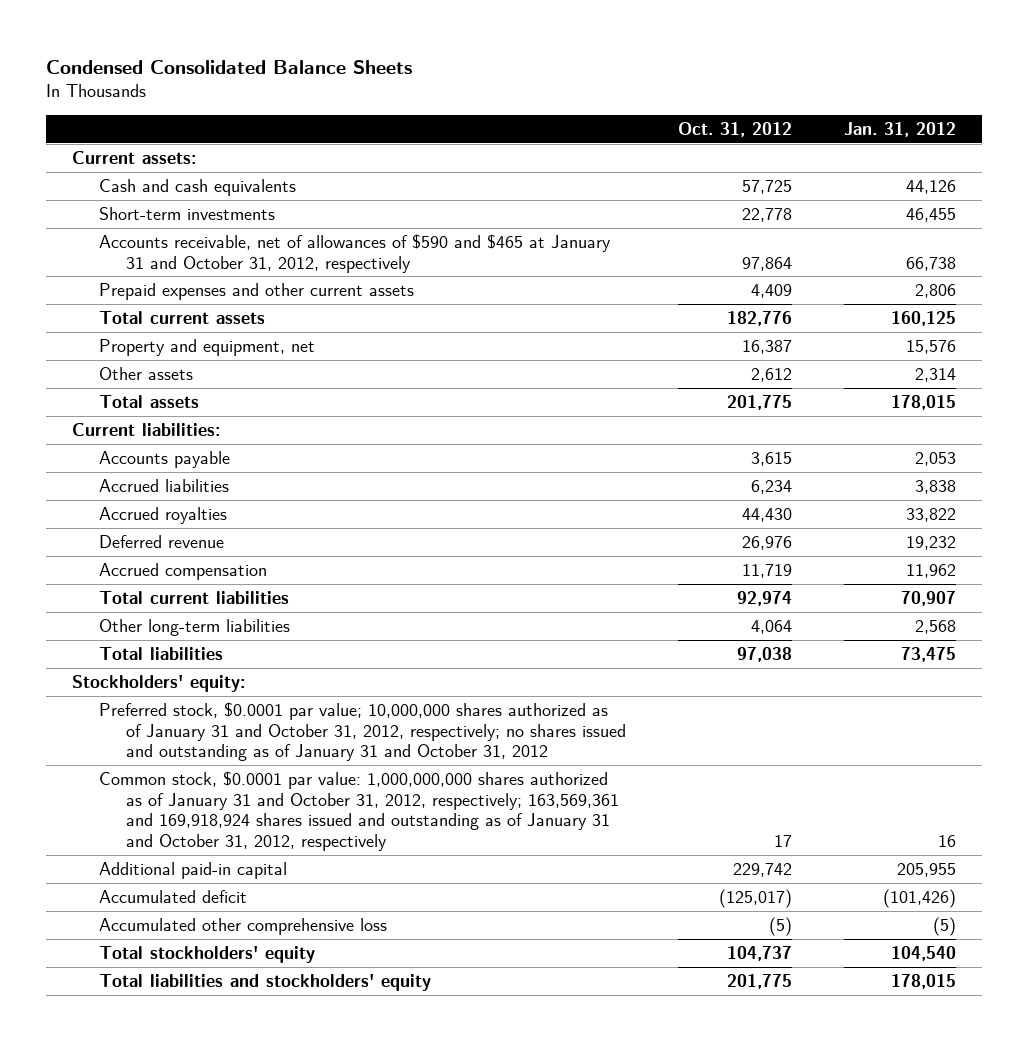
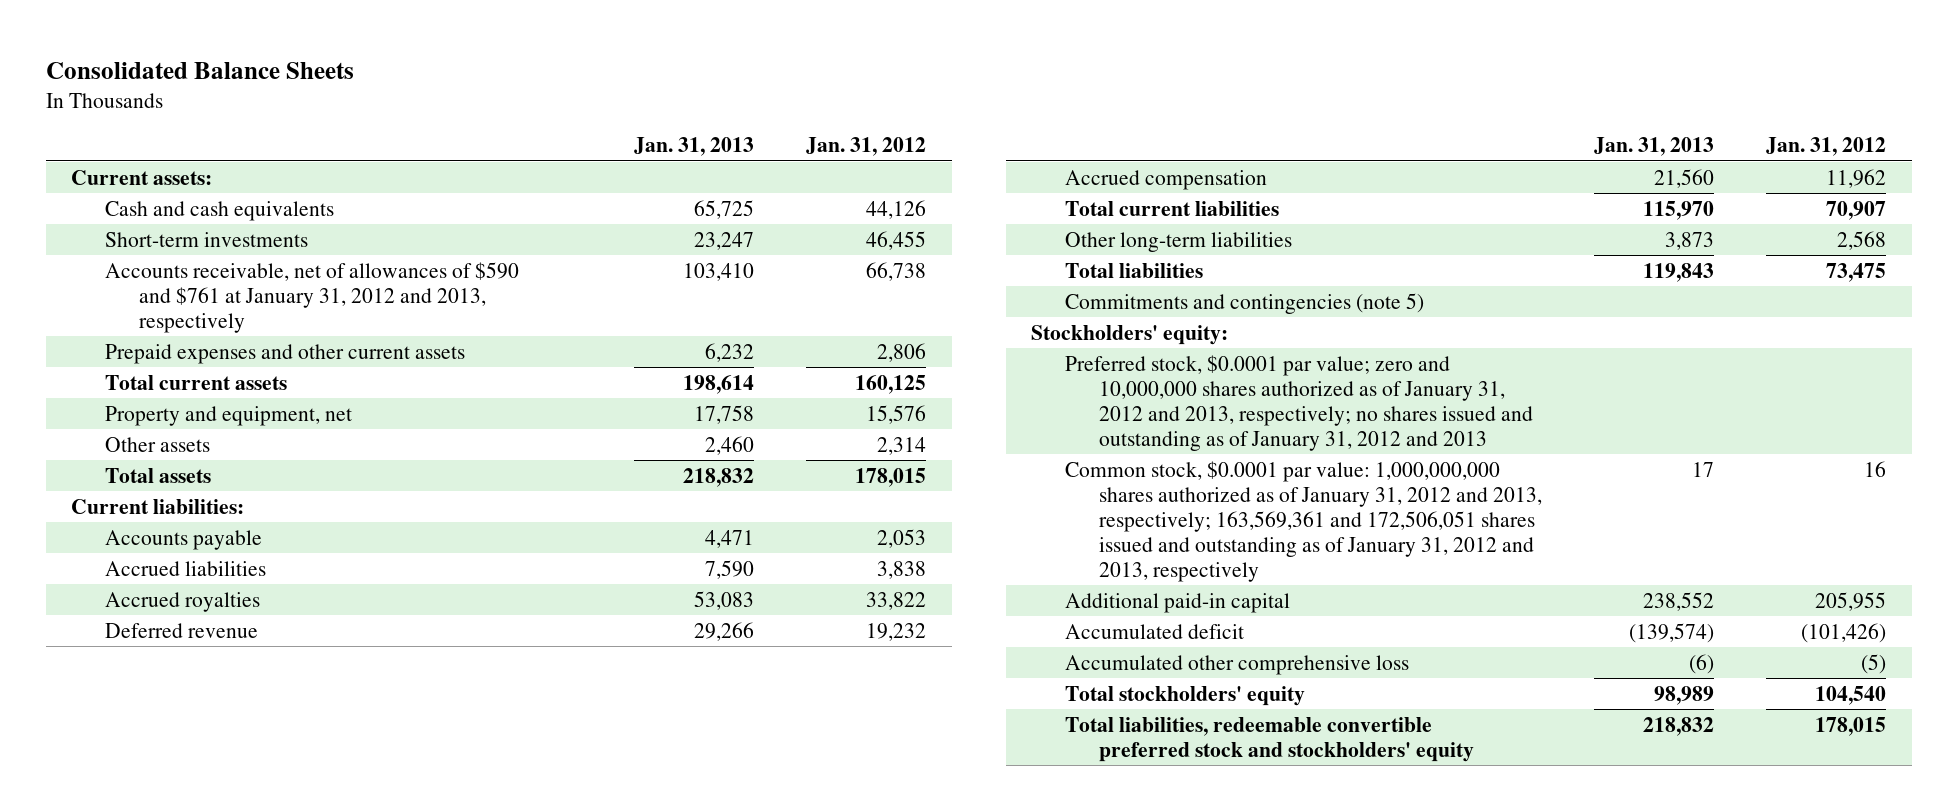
- Condensed Consolidated Balance Sheets
+ Consolidated Balance Sheets
- | Oct. 31, 2012 | Jan. 31, 2012
+ | Jan. 31, 2013 | Jan. 31, 2012
- Accounts receivable, net of allowances of $590 and $465 at January 31 and October 31, 2012, respectively | 97,864 | 66,738
+ Accounts receivable, net of allowances of $590 and $761 at January 31, 2012 and 2013, respectively | 103,410 | 66,738
+ Commitments and contingencies (note 5)
- Preferred stock, $0.0001 par value; 10,000,000 shares authorized as of January 31 and October 31, 2012, respectively; no shares issued and outstanding as of January 31 and October 31, 2012
- Common stock, $0.0001 par value: 1,000,000,000 shares authorized as of January 31 and October 31, 2012, respectively; 163,569,361 and 169,918,924 shares issued and outstanding as of January 31 and October 31, 2012, respectively | 17 | 16
+ Preferred stock, $0.0001 par value; zero and 10,000,000 shares authorized as of January 31, 2012 and 2013, respectively; no shares issued and outstanding as of January 31, 2012 and 2013
+ Common stock, $0.0001 par value: 1,000,000,000 shares authorized as of January 31, 2012 and 2013, respectively; 163,569,361 and 172,506,051 shares issued and outstanding as of January 31, 2012 and 2013, respectively | 17 | 16
- Total liabilities and stockholders' equity | 201,775 | 178,015
+ Total liabilities, redeemable convertible preferred stock and stockholders' equity | 218,832 | 178,015

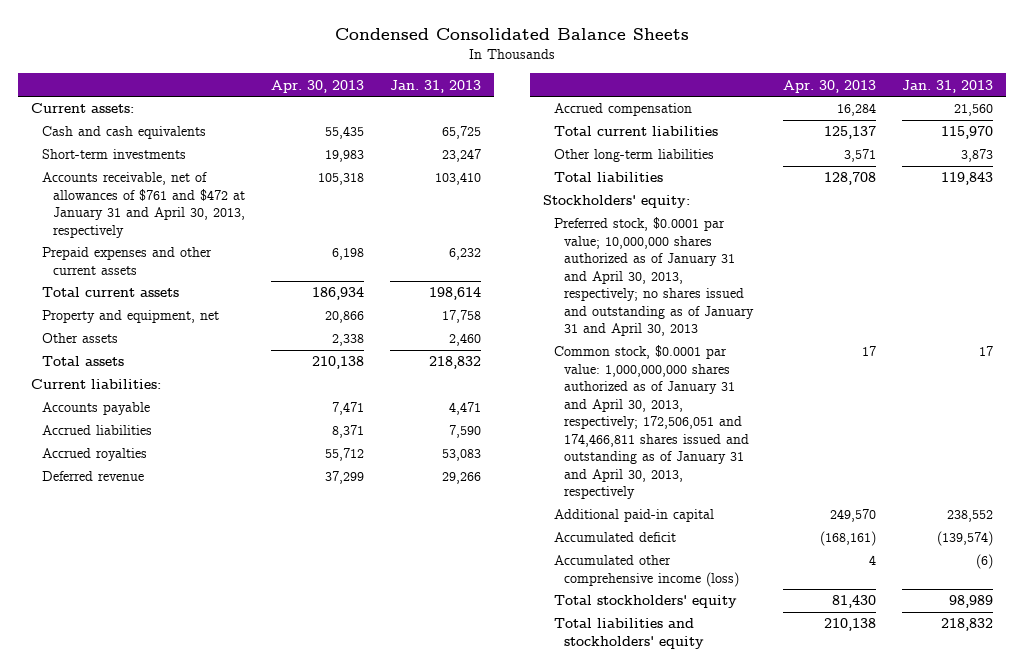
- Consolidated Balance Sheets
+ Condensed Consolidated Balance Sheets
- | Jan. 31, 2013 | Jan. 31, 2012
+ | Apr. 30, 2013 | Jan. 31, 2013
- Accounts receivable, net of allowances of $590 and $761 at January 31, 2012 and 2013, respectively | 103,410 | 66,738
+ Accounts receivable, net of allowances of $761 and $472 at January 31 and April 30, 2013, respectively | 105,318 | 103,410
- Commitments and contingencies (note 5)
- Preferred stock, $0.0001 par value; zero and 10,000,000 shares authorized as of January 31, 2012 and 2013, respectively; no shares issued and outstanding as of January 31, 2012 and 2013
- Common stock, $0.0001 par value: 1,000,000,000 shares authorized as of January 31, 2012 and 2013, respectively; 163,569,361 and 172,506,051 shares issued and outstanding as of January 31, 2012 and 2013, respectively | 17 | 16
+ Preferred stock, $0.0001 par value; 10,000,000 shares authorized as of January 31 and April 30, 2013, respectively; no shares issued and outstanding as of January 31 and April 30, 2013
+ Common stock, $0.0001 par value: 1,000,000,000 shares authorized as of January 31 and April 30, 2013, respectively; 172,506,051 and 174,466,811 shares issued and outstanding as of January 31 and April 30, 2013, respectively | 17 | 17
- Accumulated other comprehensive loss | (6) | (5)
+ Accumulated other comprehensive income (loss) | 4 | (6)
- Total liabilities, redeemable convertible preferred stock and stockholders' equity | 218,832 | 178,015
+ Total liabilities and stockholders' equity | 210,138 | 218,832

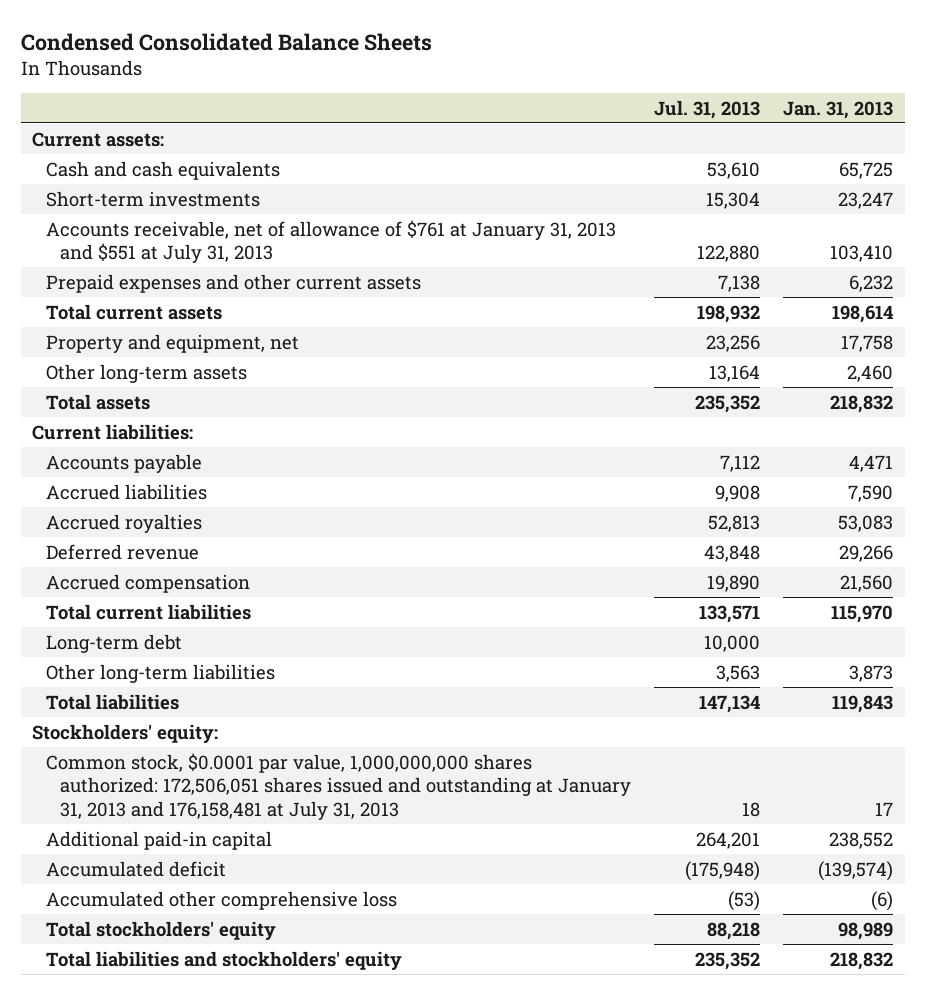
- | Apr. 30, 2013 | Jan. 31, 2013
+ | Jul. 31, 2013 | Jan. 31, 2013
- Accounts receivable, net of allowances of $761 and $472 at January 31 and April 30, 2013, respectively | 105,318 | 103,410
+ Accounts receivable, net of allowance of $761 at January 31, 2013 and $551 at July 31, 2013 | 122,880 | 103,410
- Other assets | 2,338 | 2,460
+ Other long-term assets | 13,164 | 2,460
+ Long-term debt | 10,000 |
- Preferred stock, $0.0001 par value; 10,000,000 shares authorized as of January 31 and April 30, 2013, respectively; no shares issued and outstanding as of January 31 and April 30, 2013
- Common stock, $0.0001 par value: 1,000,000,000 shares authorized as of January 31 and April 30, 2013, respectively; 172,506,051 and 174,466,811 shares issued and outstanding as of January 31 and April 30, 2013, respectively | 17 | 17
+ Common stock, $0.0001 par value, 1,000,000,000 shares authorized: 172,506,051 shares issued and outstanding at January 31, 2013 and 176,158,481 at July 31, 2013 | 18 | 17
- Accumulated other comprehensive income (loss) | 4 | (6)
+ Accumulated other comprehensive loss | (53) | (6)

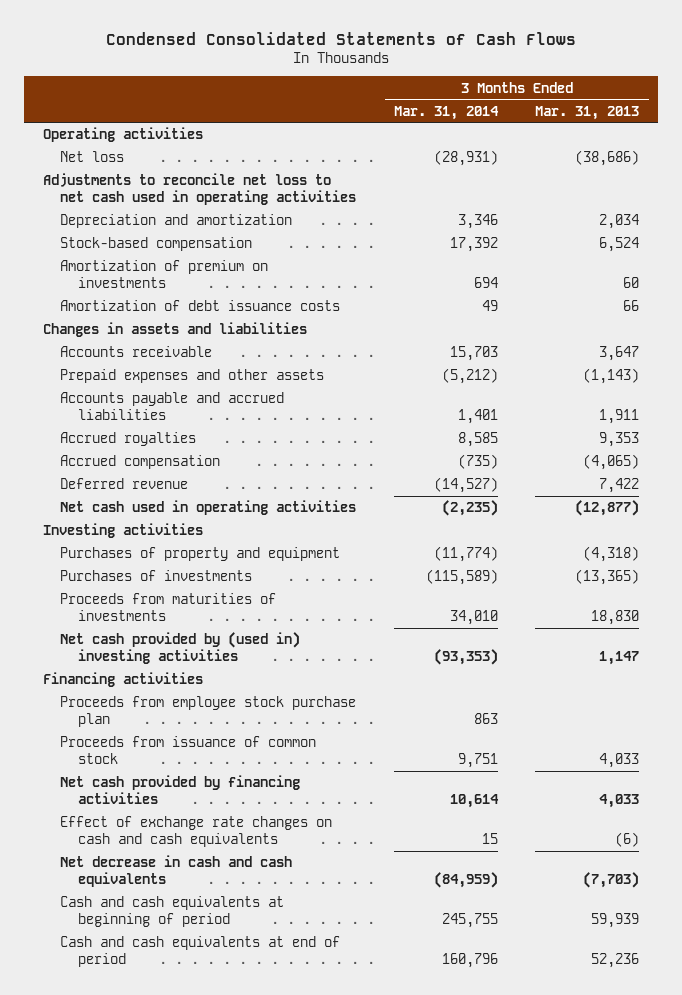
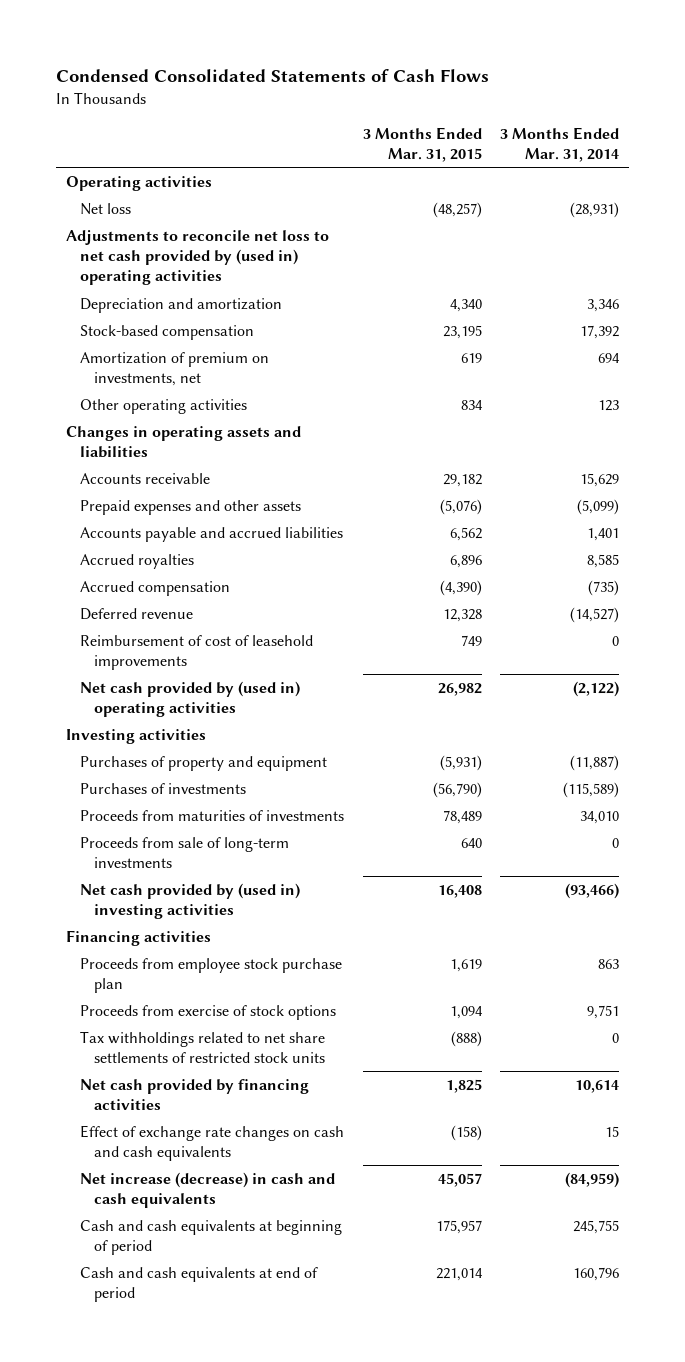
- | 3 Months Ended Mar. 31, 2014 | 3 Months Ended Mar. 31, 2013
+ | 3 Months Ended Mar. 31, 2015 | 3 Months Ended Mar. 31, 2014
- Adjustments to reconcile net loss to net cash used in operating activities
+ Adjustments to reconcile net loss to net cash provided by (used in) operating activities
- Amortization of premium on investments | 694 | 60
- Amortization of debt issuance costs | 49 | 66
- Changes in assets and liabilities
- Accounts receivable | 15,703 | 3,647
- Prepaid expenses and other assets | (5,212) | (1,143)
+ Amortization of premium on investments, net | 619 | 694
+ Other operating activities | 834 | 123
+ Changes in operating assets and liabilities
+ Accounts receivable | 29,182 | 15,629
+ Prepaid expenses and other assets | (5,076) | (5,099)
- Net cash used in operating activities | (2,235) | (12,877)
+ Reimbursement of cost of leasehold improvements | 749 | 0
+ Net cash provided by (used in) operating activities | 26,982 | (2,122)
- Purchases of property and equipment | (11,774) | (4,318)
+ Purchases of property and equipment | (5,931) | (11,887)
- Net cash provided by (used in) investing activities | (93,353) | 1,147
+ Proceeds from sale of long-term investments | 640 | 0
+ Net cash provided by (used in) investing activities | 16,408 | (93,466)
- Proceeds from issuance of common stock | 9,751 | 4,033
+ Proceeds from exercise of stock options | 1,094 | 9,751
+ Tax withholdings related to net share settlements of restricted stock units | (888) | 0
- Net decrease in cash and cash equivalents | (84,959) | (7,703)
+ Net increase (decrease) in cash and cash equivalents | 45,057 | (84,959)

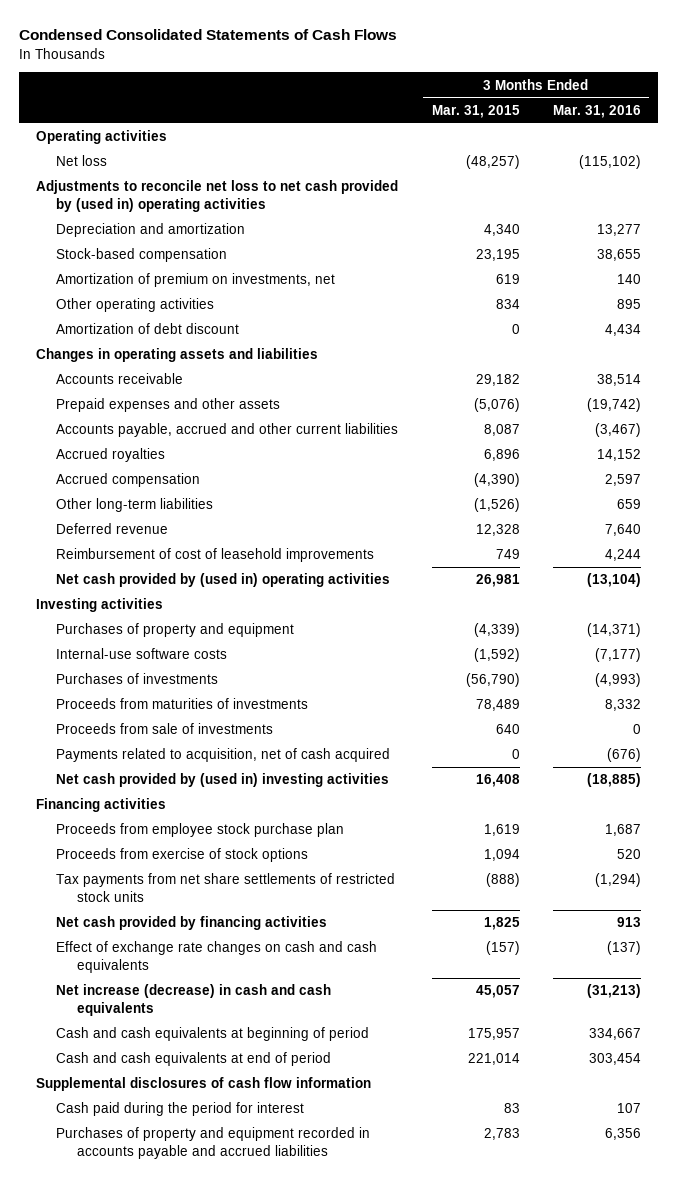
- | 3 Months Ended Mar. 31, 2015 | 3 Months Ended Mar. 31, 2014
+ | 3 Months Ended Mar. 31, 2015 | 3 Months Ended Mar. 31, 2016
+ Amortization of debt discount | 0 | 4,434
- Accounts payable and accrued liabilities | 6,562 | 1,401
+ Accounts payable, accrued and other current liabilities | 8,087 | (3,467)
+ Other long-term liabilities | (1,526) | 659
- Net cash provided by (used in) operating activities | 26,982 | (2,122)
+ Net cash provided by (used in) operating activities | 26,981 | (13,104)
- Purchases of property and equipment | (5,931) | (11,887)
+ Purchases of property and equipment | (4,339) | (14,371)
+ Internal-use software costs | (1,592) | (7,177)
- Proceeds from sale of long-term investments | 640 | 0
+ Proceeds from sale of investments | 640 | 0
+ Payments related to acquisition, net of cash acquired | 0 | (676)
- Tax withholdings related to net share settlements of restricted stock units | (888) | 0
+ Tax payments from net share settlements of restricted stock units | (888) | (1,294)
- Effect of exchange rate changes on cash and cash equivalents | (158) | 15
+ Effect of exchange rate changes on cash and cash equivalents | (157) | (137)
+ Supplemental disclosures of cash flow information
+ Cash paid during the period for interest | 83 | 107
+ Purchases of property and equipment recorded in accounts payable and accrued liabilities | 2,783 | 6,356

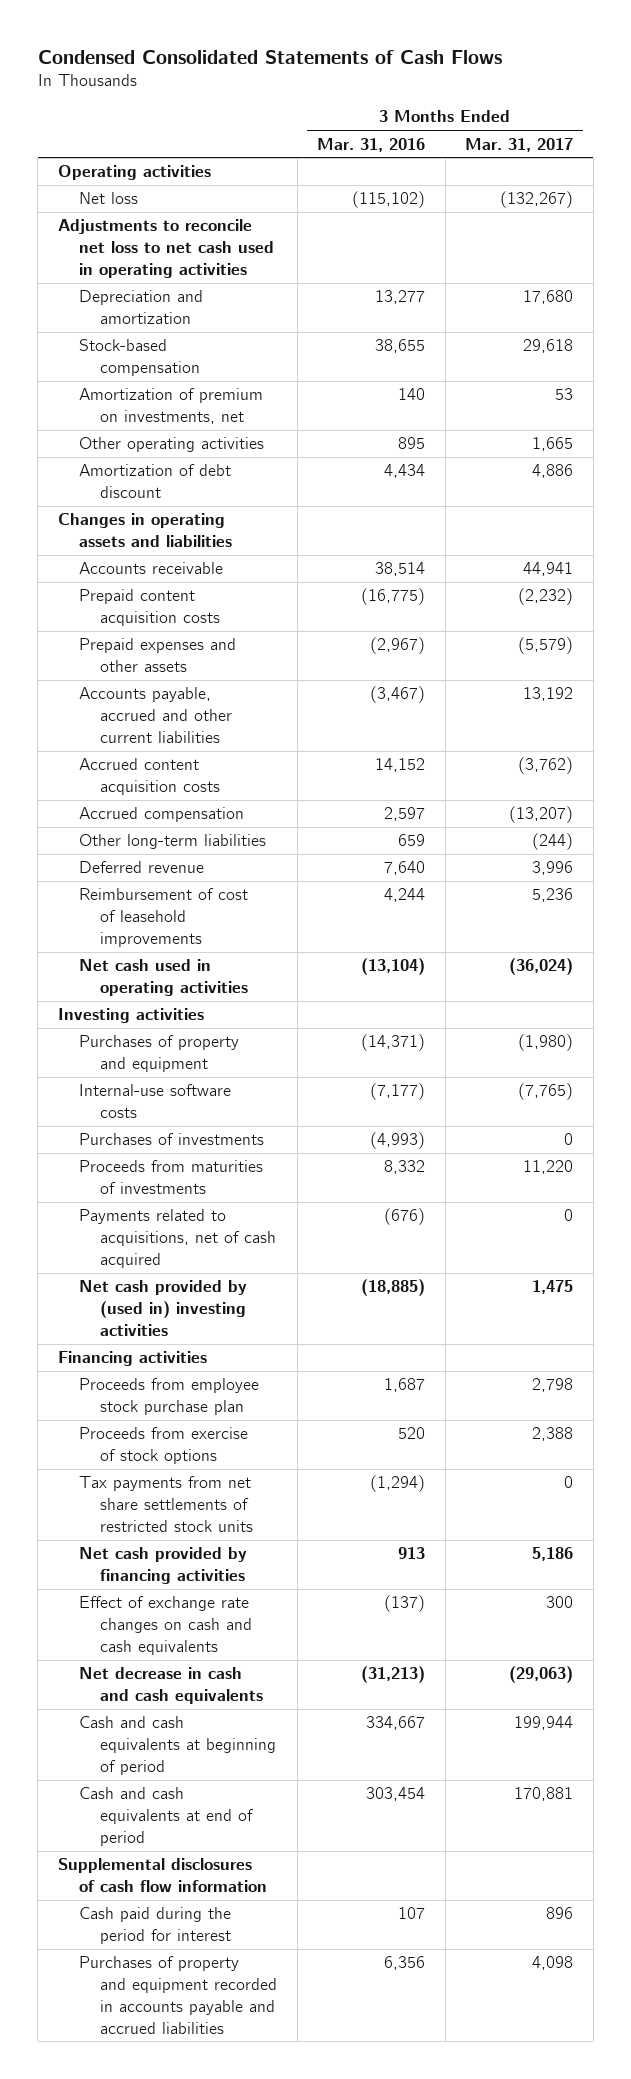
- | 3 Months Ended Mar. 31, 2015 | 3 Months Ended Mar. 31, 2016
+ | 3 Months Ended Mar. 31, 2016 | 3 Months Ended Mar. 31, 2017
- Adjustments to reconcile net loss to net cash provided by (used in) operating activities
+ Adjustments to reconcile net loss to net cash used in operating activities
- Prepaid expenses and other assets | (5,076) | (19,742)
+ Prepaid content acquisition costs | (16,775) | (2,232)
+ Prepaid expenses and other assets | (2,967) | (5,579)
- Accrued royalties | 6,896 | 14,152
+ Accrued content acquisition costs | 14,152 | (3,762)
- Net cash provided by (used in) operating activities | 26,981 | (13,104)
+ Net cash used in operating activities | (13,104) | (36,024)
- Proceeds from sale of investments | 640 | 0
- Payments related to acquisition, net of cash acquired | 0 | (676)
+ Payments related to acquisitions, net of cash acquired | (676) | 0
- Net increase (decrease) in cash and cash equivalents | 45,057 | (31,213)
+ Net decrease in cash and cash equivalents | (31,213) | (29,063)

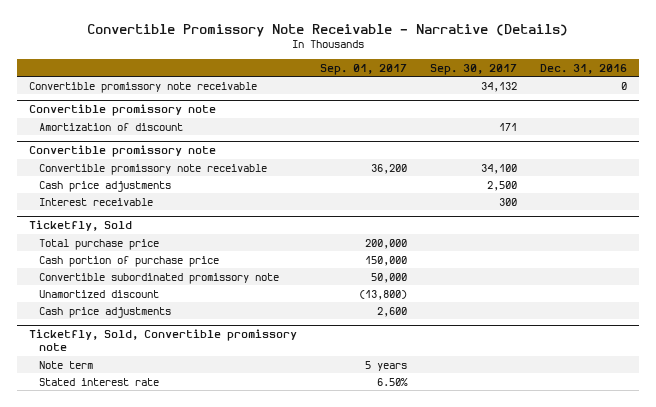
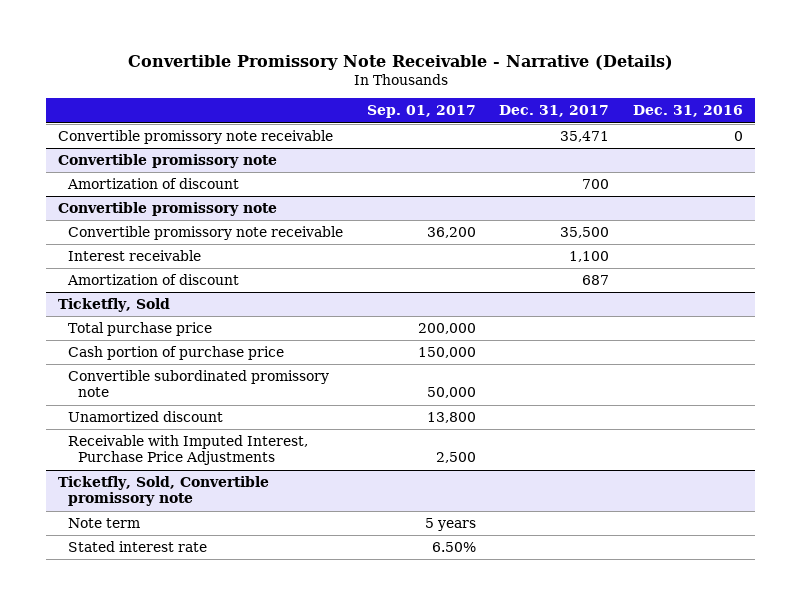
- | Sep. 01, 2017 | Sep. 30, 2017 | Dec. 31, 2016
+ | Sep. 01, 2017 | Dec. 31, 2017 | Dec. 31, 2016
@ Convertible promissory note
- Cash price adjustments | | 2,500 |
+ Amortization of discount | | 687 |
@ Ticketfly, Sold
- Unamortized discount | (13,800) | |
- Cash price adjustments | 2,600 | |
+ Unamortized discount | 13,800 | |
+ Receivable with Imputed Interest, Purchase Price Adjustments | 2,500 | |

